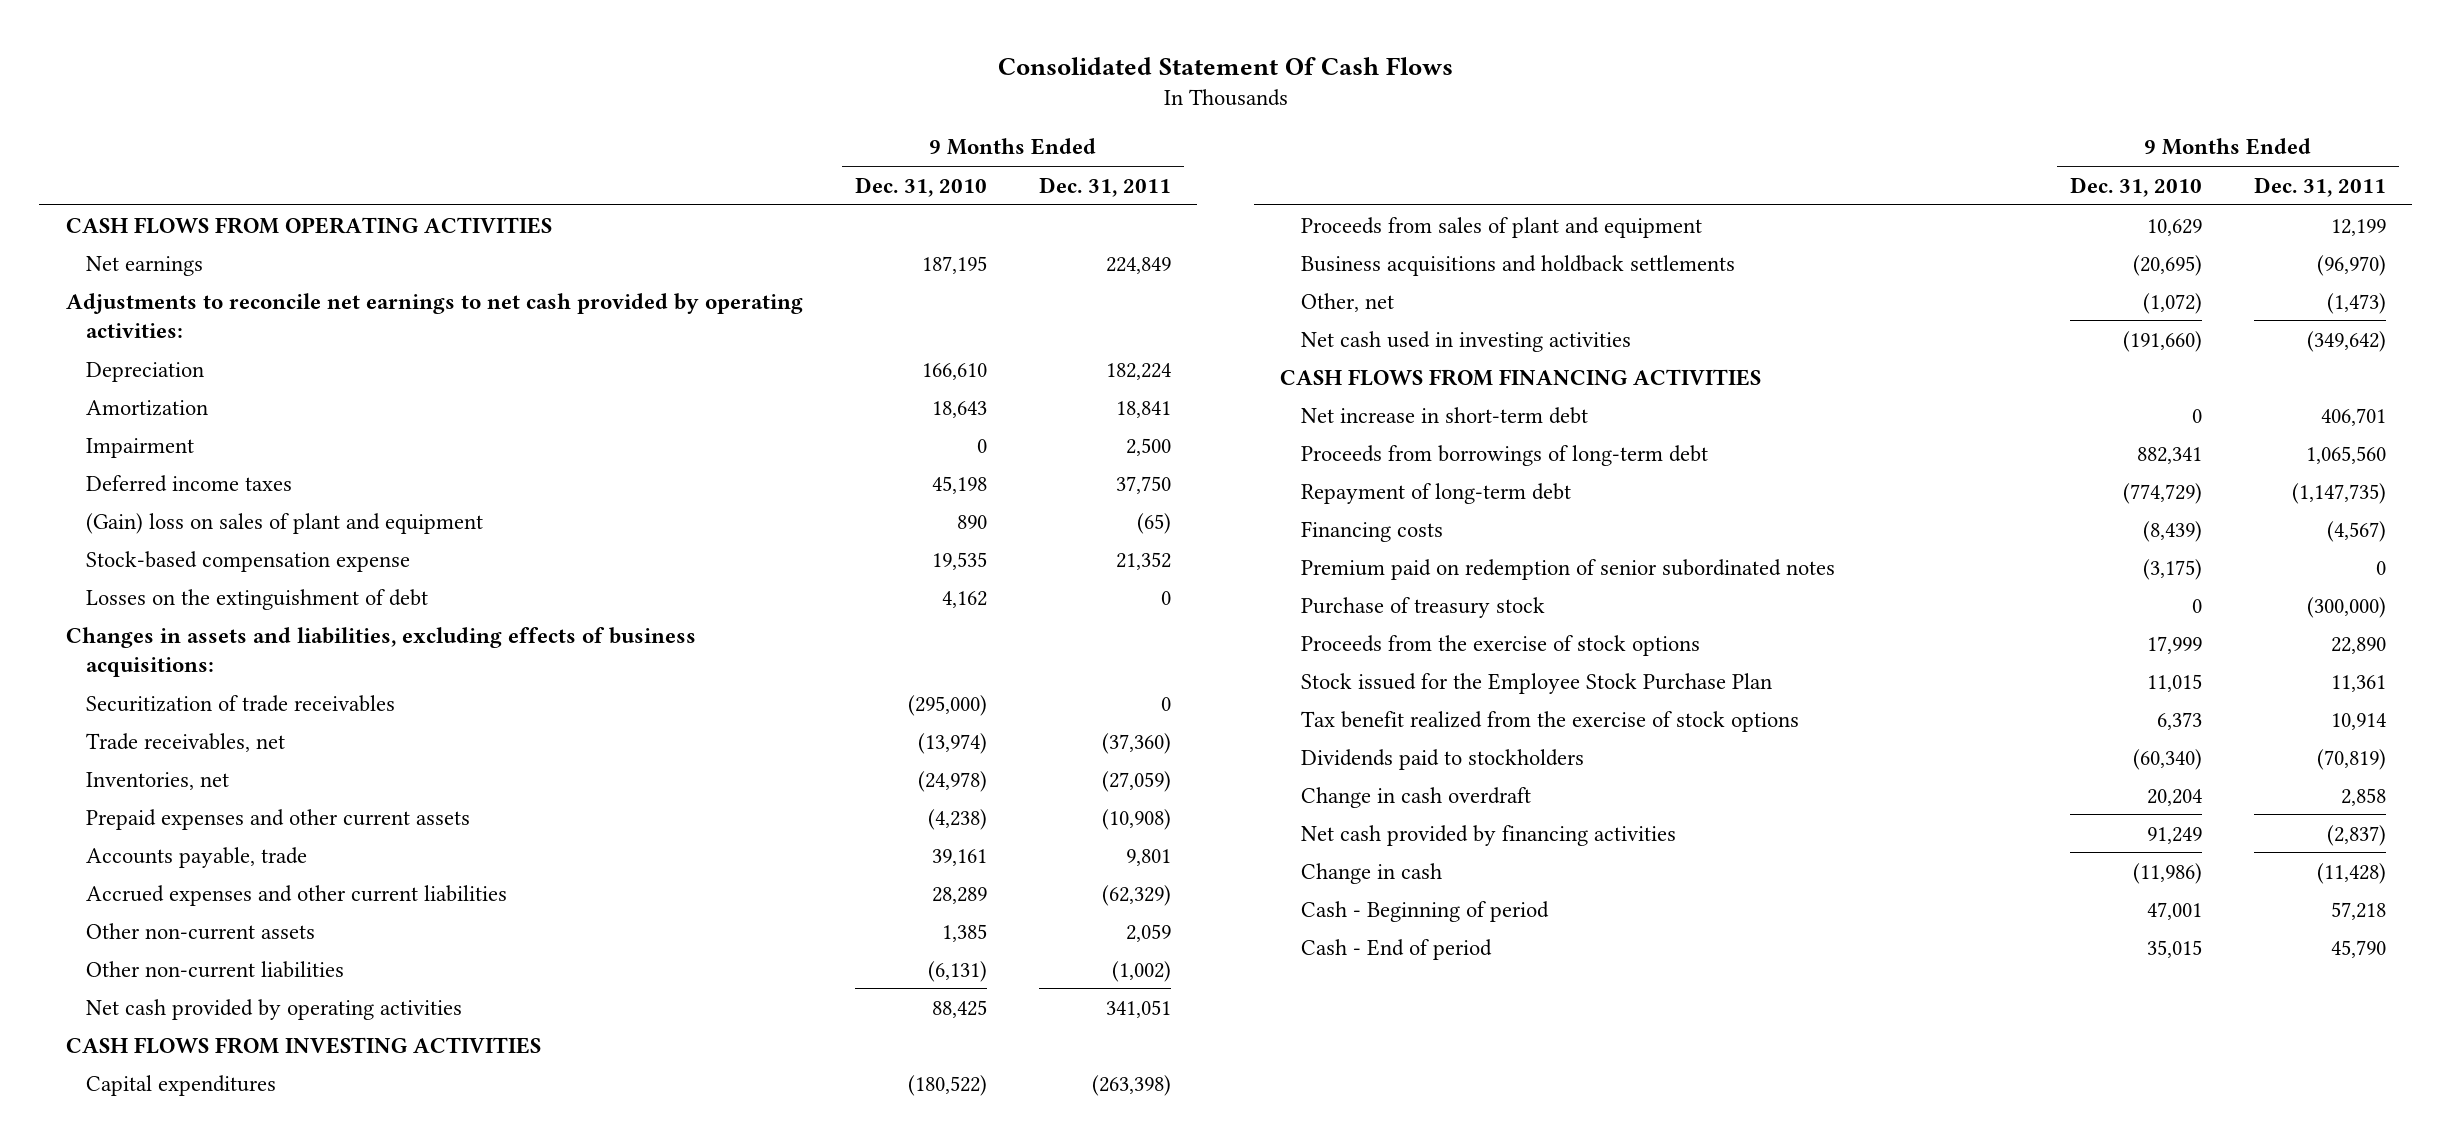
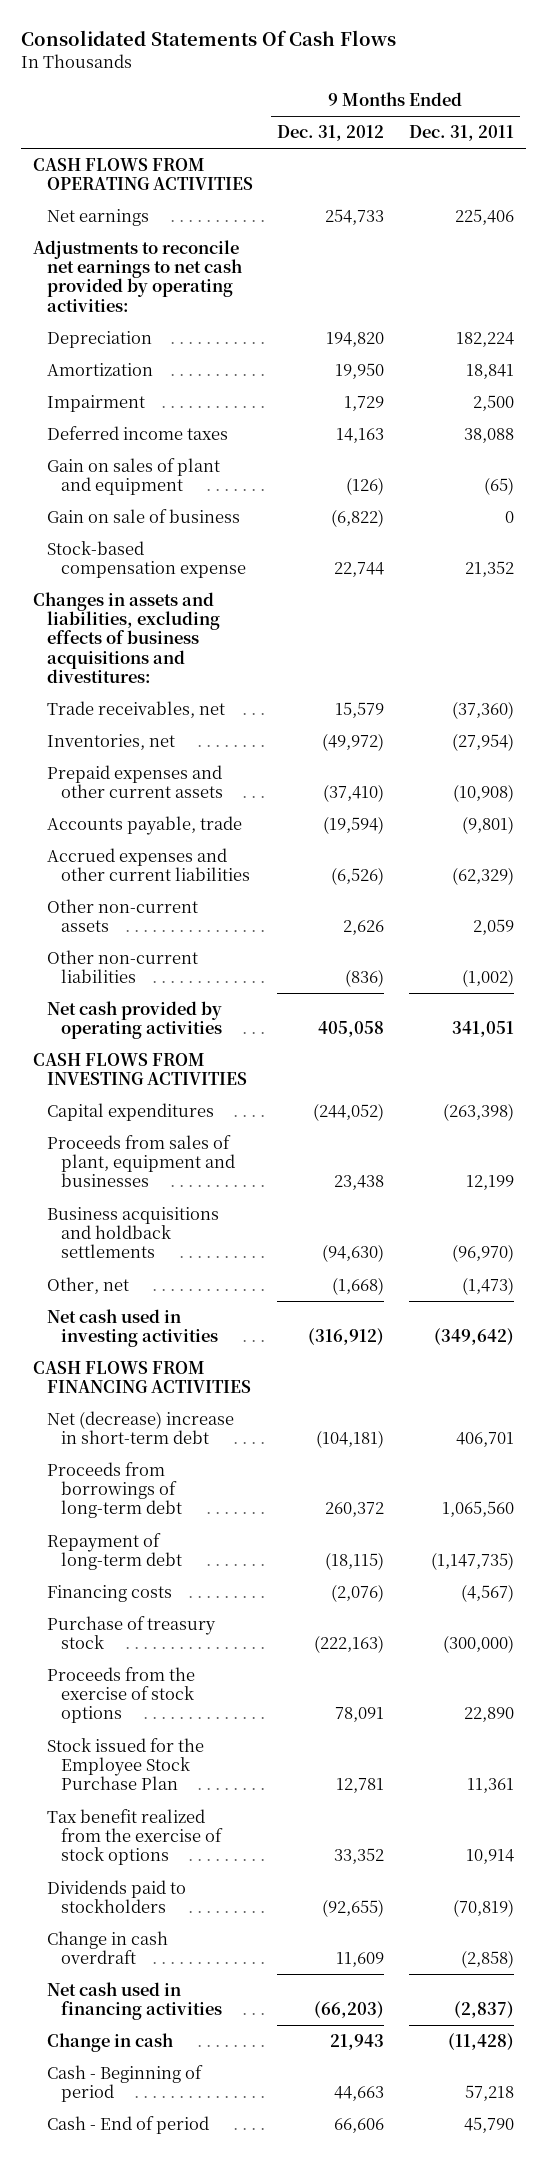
- Consolidated Statement Of Cash Flows
+ Consolidated Statements Of Cash Flows
- | 9 Months Ended Dec. 31, 2010 | 9 Months Ended Dec. 31, 2011
+ | 9 Months Ended Dec. 31, 2012 | 9 Months Ended Dec. 31, 2011
- Net earnings | 187,195 | 224,849
+ Net earnings | 254,733 | 225,406
- Deferred income taxes | 45,198 | 37,750
- (Gain) loss on sales of plant and equipment | 890 | (65)
+ Deferred income taxes | 14,163 | 38,088
+ Gain on sales of plant and equipment | (126) | (65)
+ Gain on sale of business | (6,822) | 0
- Losses on the extinguishment of debt | 4,162 | 0
- Changes in assets and liabilities, excluding effects of business acquisitions:
- Securitization of trade receivables | (295,000) | 0
+ Changes in assets and liabilities, excluding effects of business acquisitions and divestitures:
- Inventories, net | (24,978) | (27,059)
+ Inventories, net | (49,972) | (27,954)
- Accounts payable, trade | 39,161 | 9,801
+ Accounts payable, trade | (19,594) | (9,801)
- Proceeds from sales of plant and equipment | 10,629 | 12,199
+ Proceeds from sales of plant, equipment and businesses | 23,438 | 12,199
- Net increase in short-term debt | 0 | 406,701
+ Net (decrease) increase in short-term debt | (104,181) | 406,701
- Premium paid on redemption of senior subordinated notes | (3,175) | 0
- Change in cash overdraft | 20,204 | 2,858
- Net cash provided by financing activities | 91,249 | (2,837)
+ Change in cash overdraft | 11,609 | (2,858)
+ Net cash used in financing activities | (66,203) | (2,837)

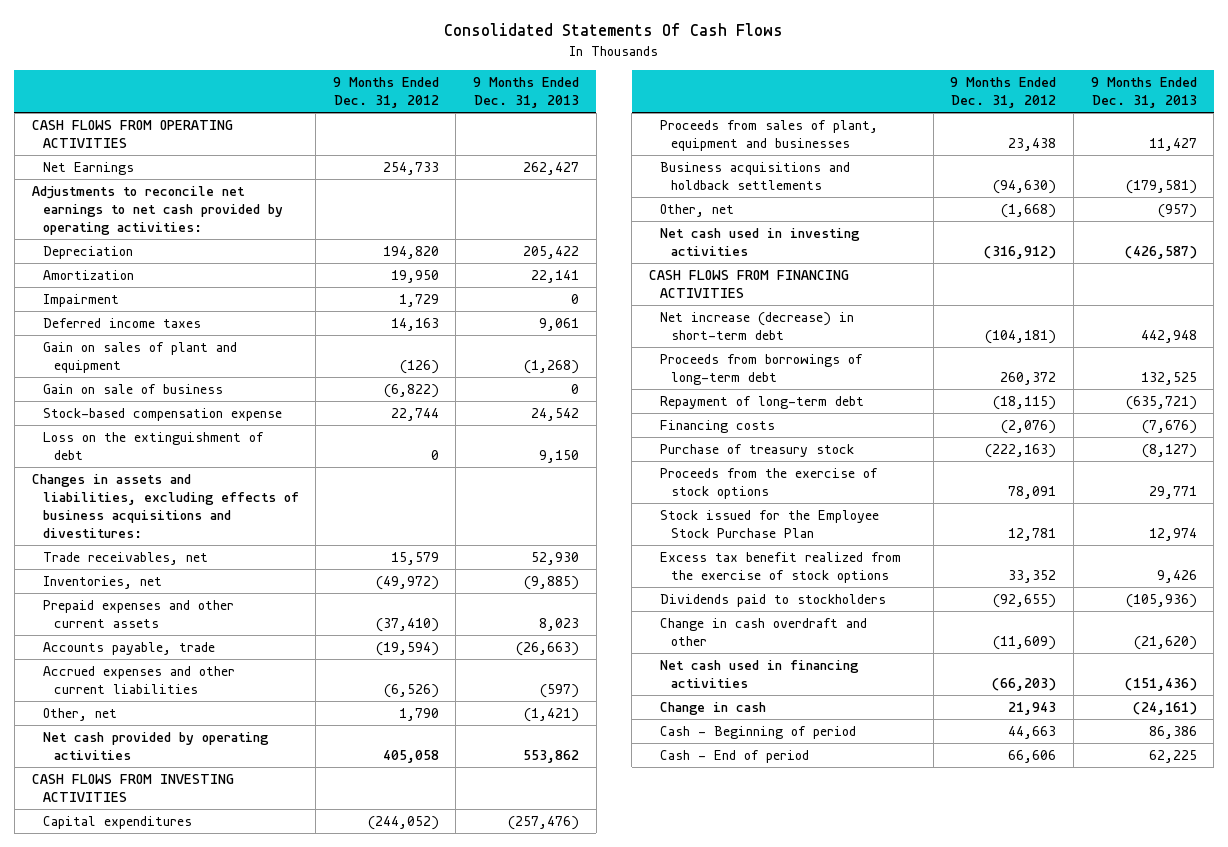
- | 9 Months Ended Dec. 31, 2012 | 9 Months Ended Dec. 31, 2011
+ | 9 Months Ended Dec. 31, 2012 | 9 Months Ended Dec. 31, 2013
- Net earnings | 254,733 | 225,406
+ Net Earnings | 254,733 | 262,427
+ Loss on the extinguishment of debt | 0 | 9,150
- Other non-current assets | 2,626 | 2,059
- Other non-current liabilities | (836) | (1,002)
+ Other, net | 1,790 | (1,421)
- Net (decrease) increase in short-term debt | (104,181) | 406,701
+ Net increase (decrease) in short-term debt | (104,181) | 442,948
- Tax benefit realized from the exercise of stock options | 33,352 | 10,914
+ Excess tax benefit realized from the exercise of stock options | 33,352 | 9,426
- Change in cash overdraft | 11,609 | (2,858)
+ Change in cash overdraft and other | (11,609) | (21,620)

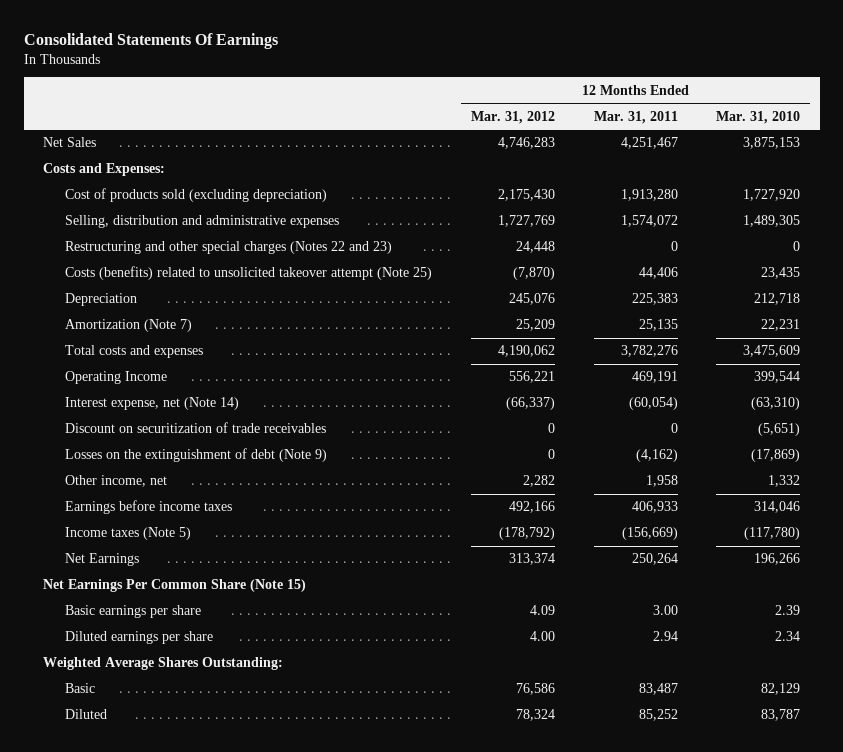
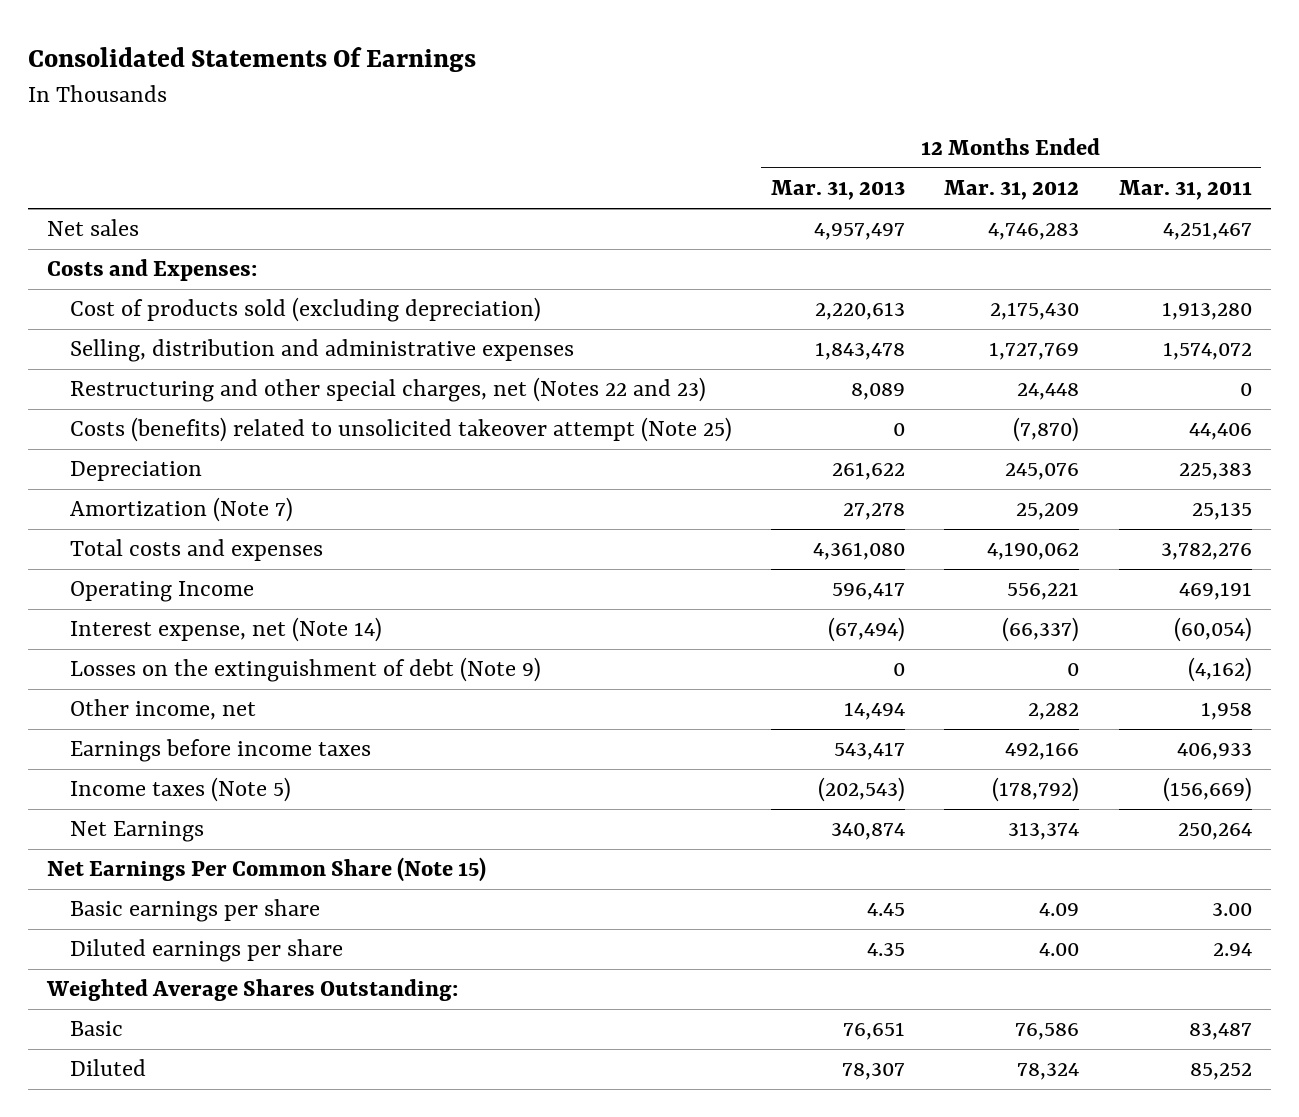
- | 12 Months Ended Mar. 31, 2012 | 12 Months Ended Mar. 31, 2011 | 12 Months Ended Mar. 31, 2010
+ | 12 Months Ended Mar. 31, 2013 | 12 Months Ended Mar. 31, 2012 | 12 Months Ended Mar. 31, 2011
- Net Sales | 4,746,283 | 4,251,467 | 3,875,153
+ Net sales | 4,957,497 | 4,746,283 | 4,251,467
- Restructuring and other special charges (Notes 22 and 23) | 24,448 | 0 | 0
+ Restructuring and other special charges, net (Notes 22 and 23) | 8,089 | 24,448 | 0
- Discount on securitization of trade receivables | 0 | 0 | (5,651)

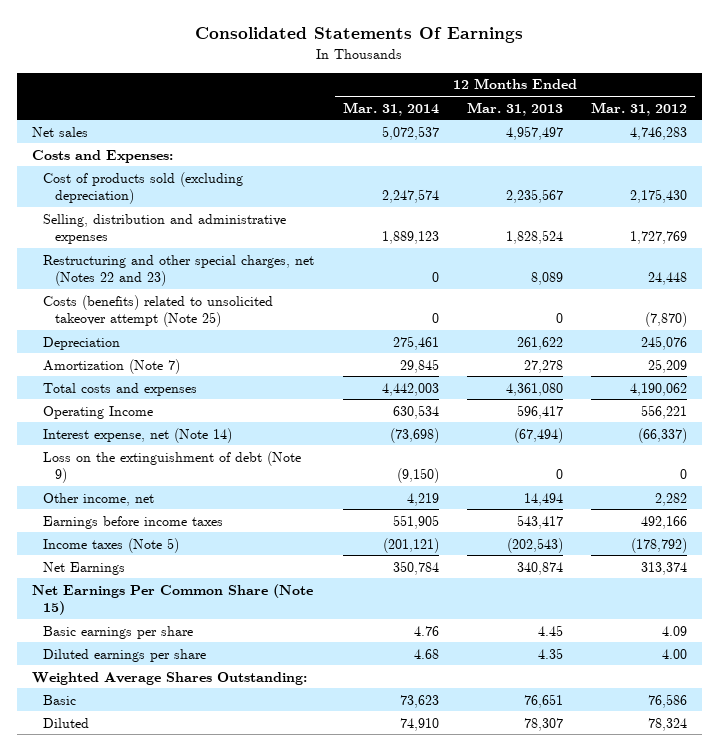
- | 12 Months Ended Mar. 31, 2013 | 12 Months Ended Mar. 31, 2012 | 12 Months Ended Mar. 31, 2011
+ | 12 Months Ended Mar. 31, 2014 | 12 Months Ended Mar. 31, 2013 | 12 Months Ended Mar. 31, 2012
- Cost of products sold (excluding depreciation) | 2,220,613 | 2,175,430 | 1,913,280
- Selling, distribution and administrative expenses | 1,843,478 | 1,727,769 | 1,574,072
+ Cost of products sold (excluding depreciation) | 2,247,574 | 2,235,567 | 2,175,430
+ Selling, distribution and administrative expenses | 1,889,123 | 1,828,524 | 1,727,769
- Losses on the extinguishment of debt (Note 9) | 0 | 0 | (4,162)
+ Loss on the extinguishment of debt (Note 9) | (9,150) | 0 | 0

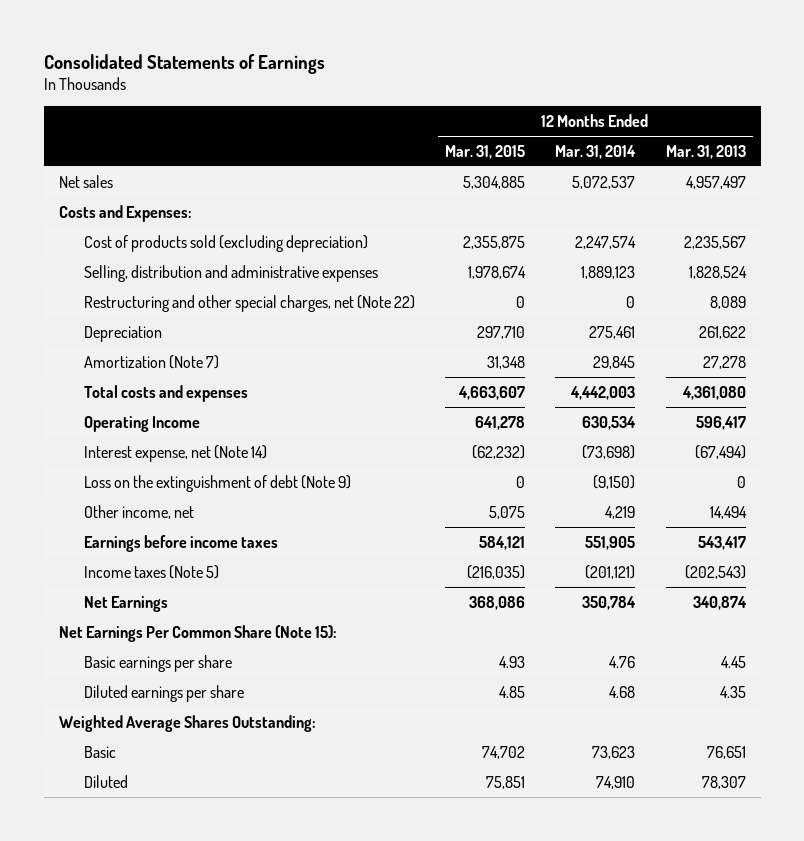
- Consolidated Statements Of Earnings
+ Consolidated Statements of Earnings
- | 12 Months Ended Mar. 31, 2014 | 12 Months Ended Mar. 31, 2013 | 12 Months Ended Mar. 31, 2012
+ | 12 Months Ended Mar. 31, 2015 | 12 Months Ended Mar. 31, 2014 | 12 Months Ended Mar. 31, 2013
- Restructuring and other special charges, net (Notes 22 and 23) | 0 | 8,089 | 24,448
- Costs (benefits) related to unsolicited takeover attempt (Note 25) | 0 | 0 | (7,870)
+ Restructuring and other special charges, net (Note 22) | 0 | 0 | 8,089
- Net Earnings Per Common Share (Note 15)
+ Net Earnings Per Common Share (Note 15):

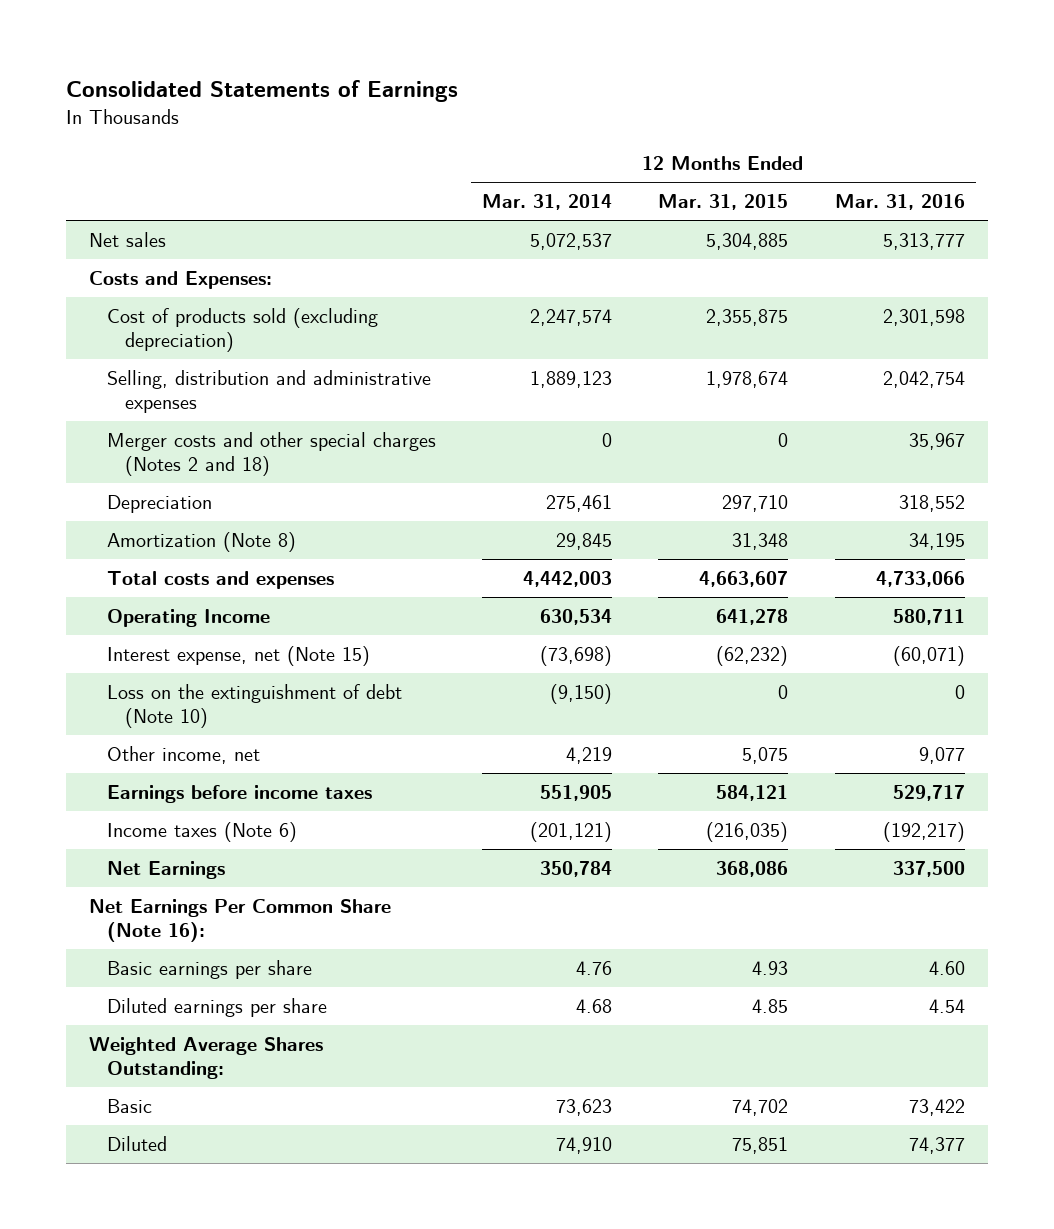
- | 12 Months Ended Mar. 31, 2015 | 12 Months Ended Mar. 31, 2014 | 12 Months Ended Mar. 31, 2013
+ | 12 Months Ended Mar. 31, 2014 | 12 Months Ended Mar. 31, 2015 | 12 Months Ended Mar. 31, 2016
- Restructuring and other special charges, net (Note 22) | 0 | 0 | 8,089
+ Merger costs and other special charges (Notes 2 and 18) | 0 | 0 | 35,967
- Amortization (Note 7) | 31,348 | 29,845 | 27,278
+ Amortization (Note 8) | 29,845 | 31,348 | 34,195
- Interest expense, net (Note 14) | (62,232) | (73,698) | (67,494)
- Loss on the extinguishment of debt (Note 9) | 0 | (9,150) | 0
+ Interest expense, net (Note 15) | (73,698) | (62,232) | (60,071)
+ Loss on the extinguishment of debt (Note 10) | (9,150) | 0 | 0
- Income taxes (Note 5) | (216,035) | (201,121) | (202,543)
+ Income taxes (Note 6) | (201,121) | (216,035) | (192,217)
- Net Earnings Per Common Share (Note 15):
+ Net Earnings Per Common Share (Note 16):

